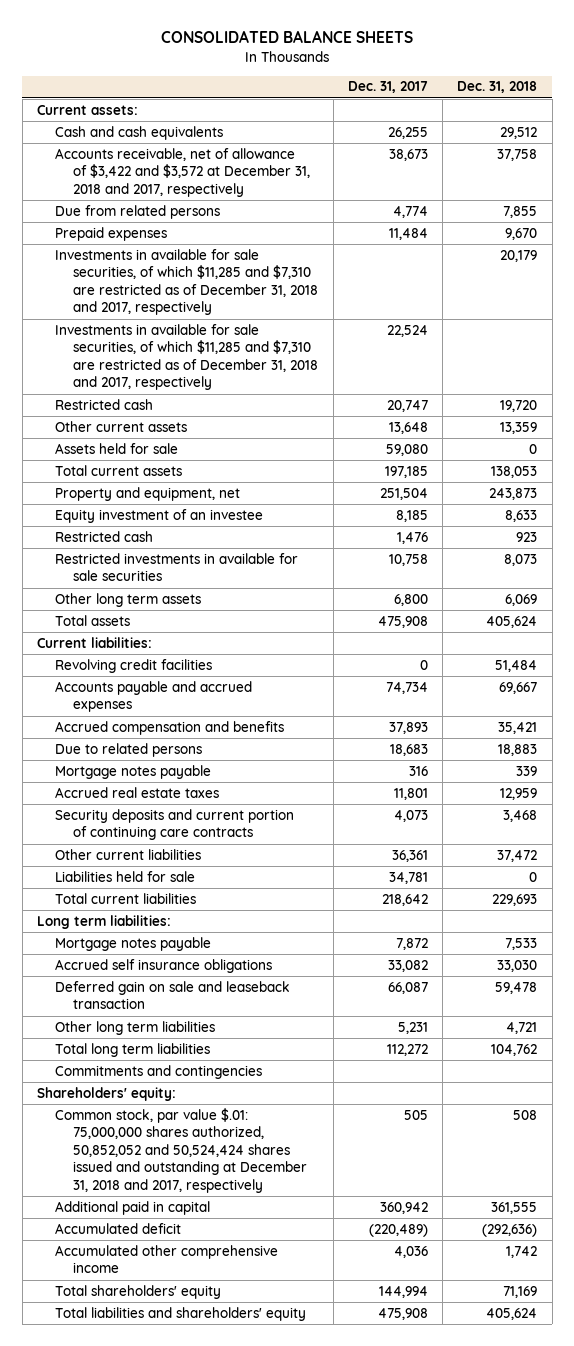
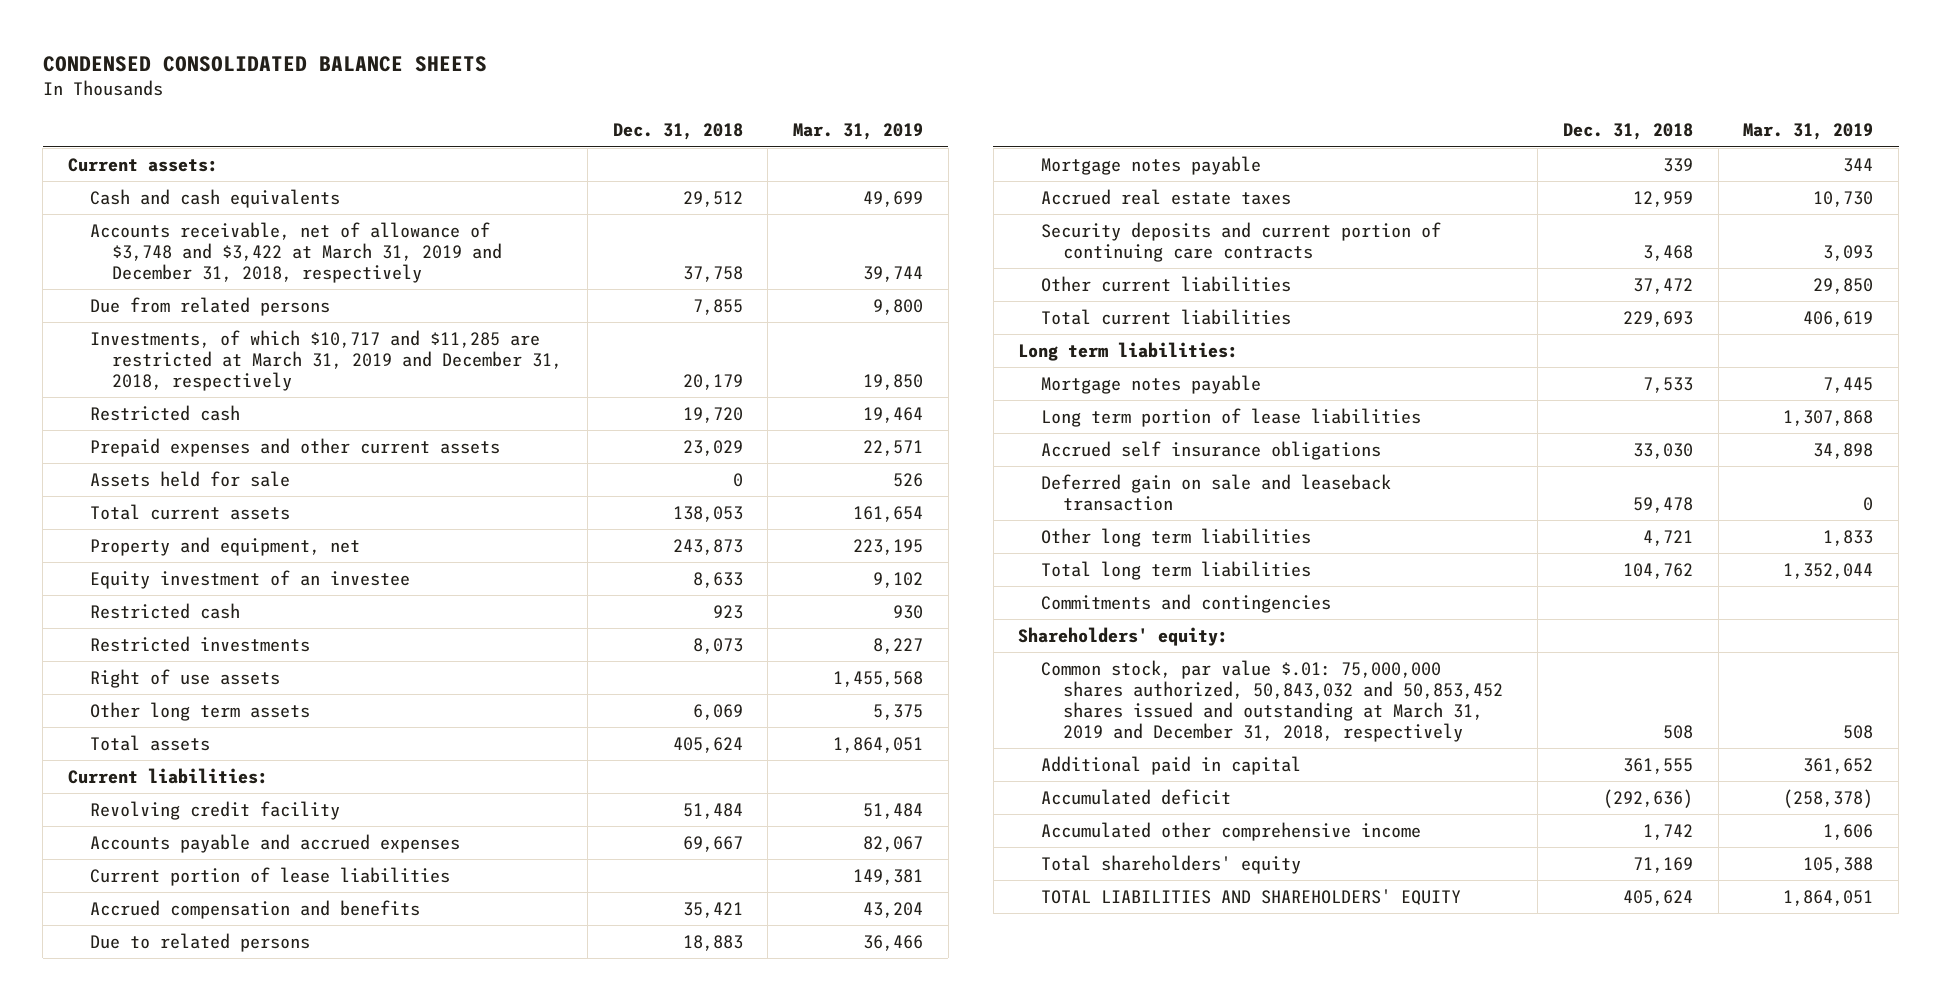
- CONSOLIDATED BALANCE SHEETS
+ CONDENSED CONSOLIDATED BALANCE SHEETS
- | Dec. 31, 2017 | Dec. 31, 2018
+ | Dec. 31, 2018 | Mar. 31, 2019
- Accounts receivable, net of allowance of $3,422 and $3,572 at December 31, 2018 and 2017, respectively | 38,673 | 37,758
+ Accounts receivable, net of allowance of $3,748 and $3,422 at March 31, 2019 and December 31, 2018, respectively | 37,758 | 39,744
- Prepaid expenses | 11,484 | 9,670
- Investments in available for sale securities, of which $11,285 and $7,310 are restricted as of December 31, 2018 and 2017, respectively | | 20,179
- Investments in available for sale securities, of which $11,285 and $7,310 are restricted as of December 31, 2018 and 2017, respectively | 22,524 |
+ Investments, of which $10,717 and $11,285 are restricted at March 31, 2019 and December 31, 2018, respectively | 20,179 | 19,850
- Other current assets | 13,648 | 13,359
+ Prepaid expenses and other current assets | 23,029 | 22,571
- Restricted investments in available for sale securities | 10,758 | 8,073
+ Restricted investments | 8,073 | 8,227
+ Right of use assets | | 1,455,568
- Revolving credit facilities | 0 | 51,484
+ Revolving credit facility | 51,484 | 51,484
+ Current portion of lease liabilities | | 149,381
- Liabilities held for sale | 34,781 | 0
+ Long term portion of lease liabilities | | 1,307,868
- Common stock, par value $.01: 75,000,000 shares authorized, 50,852,052 and 50,524,424 shares issued and outstanding at December 31, 2018 and 2017, respectively | 505 | 508
+ Common stock, par value $.01: 75,000,000 shares authorized, 50,843,032 and 50,853,452 shares issued and outstanding at March 31, 2019 and December 31, 2018, respectively | 508 | 508
- Total liabilities and shareholders' equity | 475,908 | 405,624
+ TOTAL LIABILITIES AND SHAREHOLDERS' EQUITY | 405,624 | 1,864,051

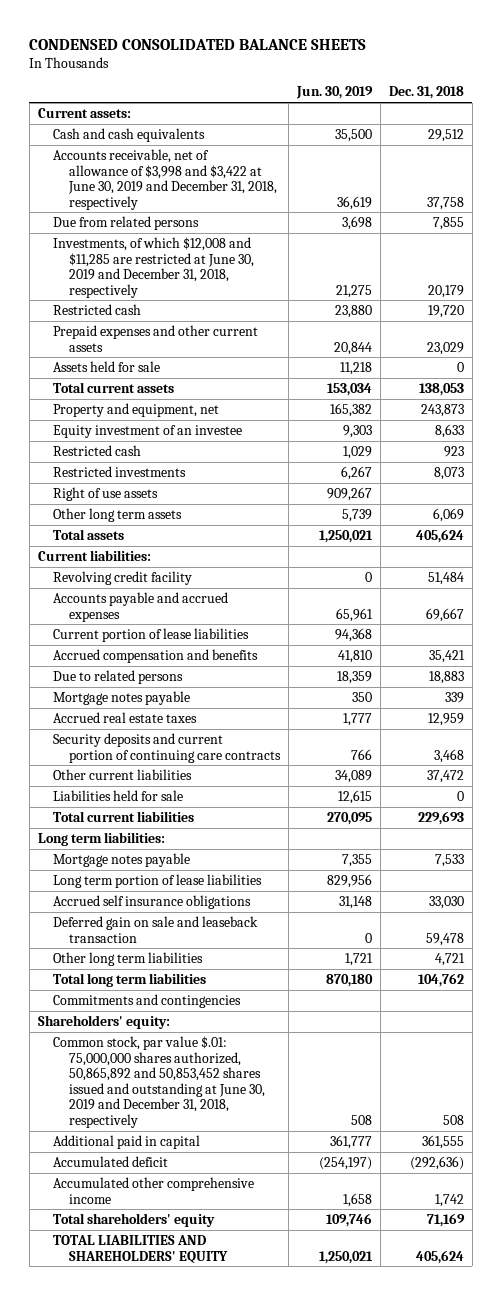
- | Dec. 31, 2018 | Mar. 31, 2019
+ | Jun. 30, 2019 | Dec. 31, 2018
- Accounts receivable, net of allowance of $3,748 and $3,422 at March 31, 2019 and December 31, 2018, respectively | 37,758 | 39,744
+ Accounts receivable, net of allowance of $3,998 and $3,422 at June 30, 2019 and December 31, 2018, respectively | 36,619 | 37,758
- Investments, of which $10,717 and $11,285 are restricted at March 31, 2019 and December 31, 2018, respectively | 20,179 | 19,850
+ Investments, of which $12,008 and $11,285 are restricted at June 30, 2019 and December 31, 2018, respectively | 21,275 | 20,179
+ Liabilities held for sale | 12,615 | 0
- Common stock, par value $.01: 75,000,000 shares authorized, 50,843,032 and 50,853,452 shares issued and outstanding at March 31, 2019 and December 31, 2018, respectively | 508 | 508
+ Common stock, par value $.01: 75,000,000 shares authorized, 50,865,892 and 50,853,452 shares issued and outstanding at June 30, 2019 and December 31, 2018, respectively | 508 | 508

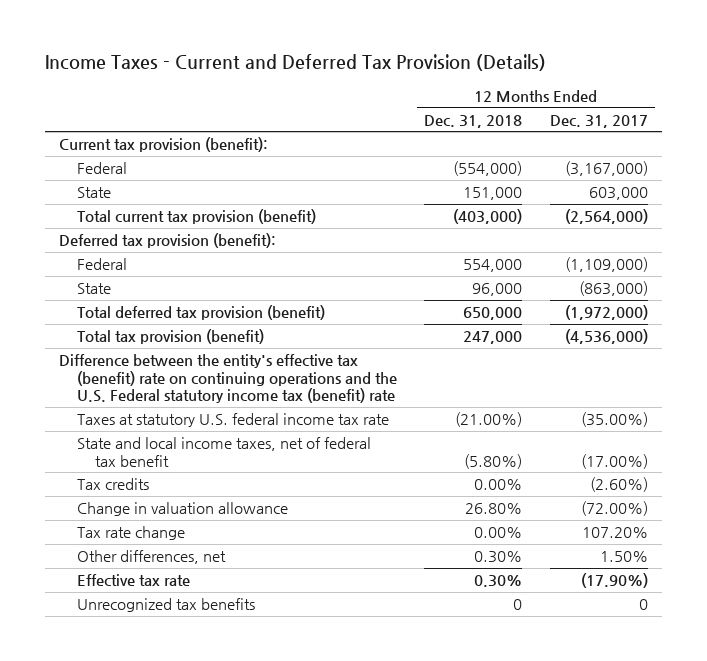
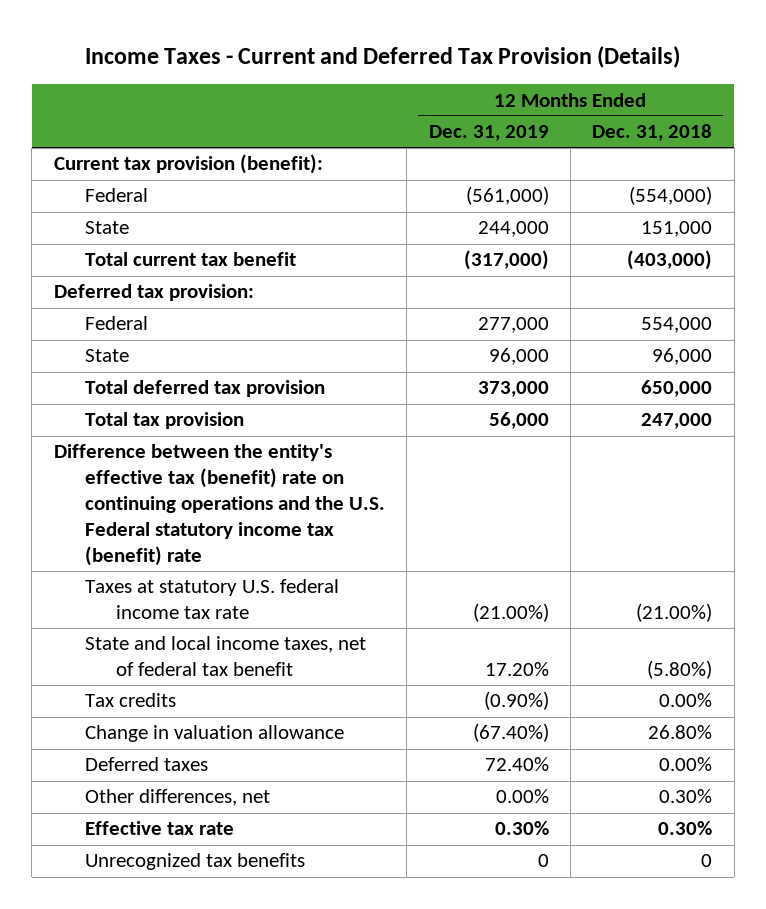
- | 12 Months Ended Dec. 31, 2018 | 12 Months Ended Dec. 31, 2017
+ | 12 Months Ended Dec. 31, 2019 | 12 Months Ended Dec. 31, 2018
- Total current tax provision (benefit) | (403,000) | (2,564,000)
- Deferred tax provision (benefit):
+ Total current tax benefit | (317,000) | (403,000)
+ Deferred tax provision:
- Total deferred tax provision (benefit) | 650,000 | (1,972,000)
- Total tax provision (benefit) | 247,000 | (4,536,000)
+ Total deferred tax provision | 373,000 | 650,000
+ Total tax provision | 56,000 | 247,000
- Tax rate change | 0.00% | 107.20%
+ Deferred taxes | 72.40% | 0.00%

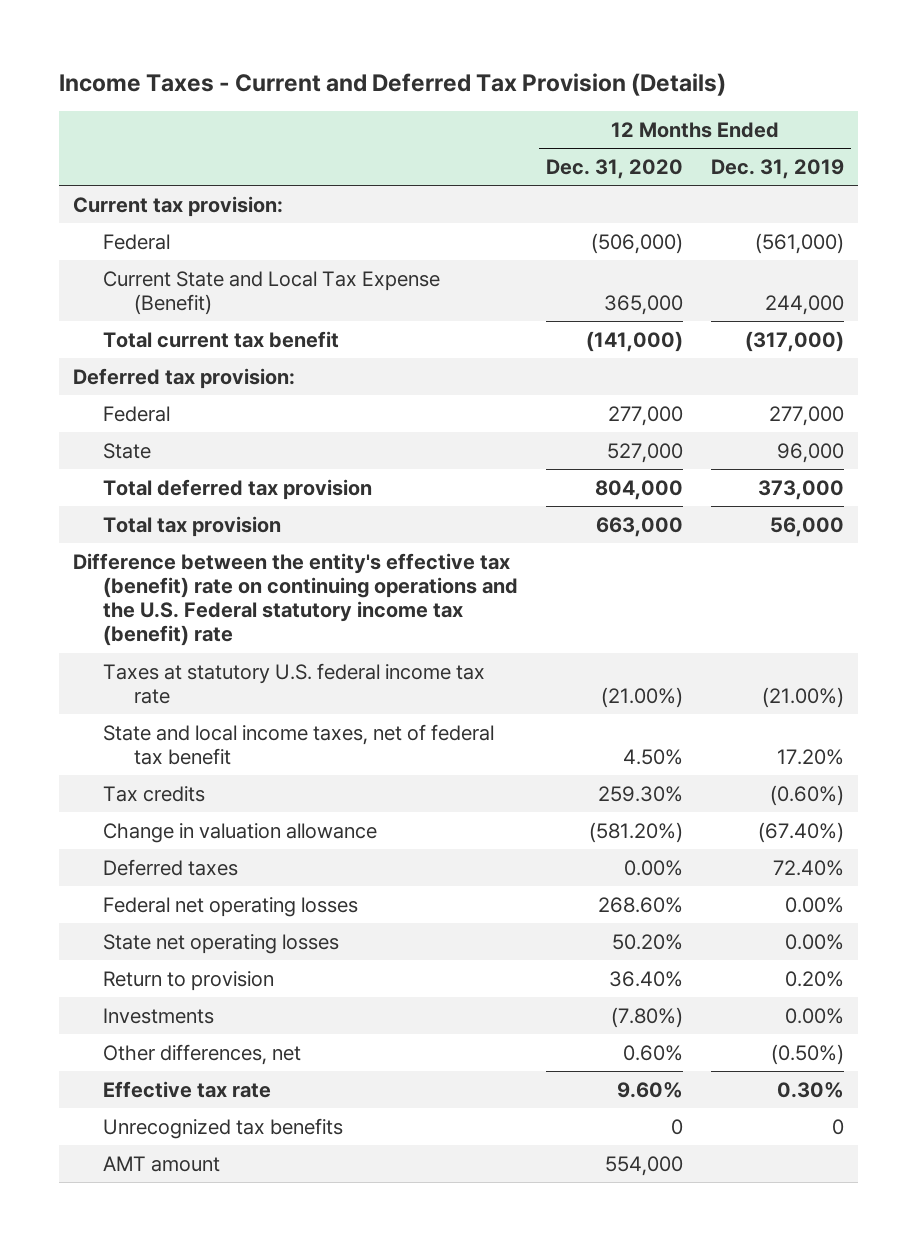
- | 12 Months Ended Dec. 31, 2019 | 12 Months Ended Dec. 31, 2018
+ | 12 Months Ended Dec. 31, 2020 | 12 Months Ended Dec. 31, 2019
- Current tax provision (benefit):
+ Current tax provision:
- State | 244,000 | 151,000
+ Current State and Local Tax Expense (Benefit) | 365,000 | 244,000
- Tax credits | (0.90%) | 0.00%
+ Tax credits | 259.30% | (0.60%)
- Other differences, net | 0.00% | 0.30%
+ Federal net operating losses | 268.60% | 0.00%
+ State net operating losses | 50.20% | 0.00%
+ Return to provision | 36.40% | 0.20%
+ Investments | (7.80%) | 0.00%
+ Other differences, net | 0.60% | (0.50%)
+ AMT amount | 554,000 |

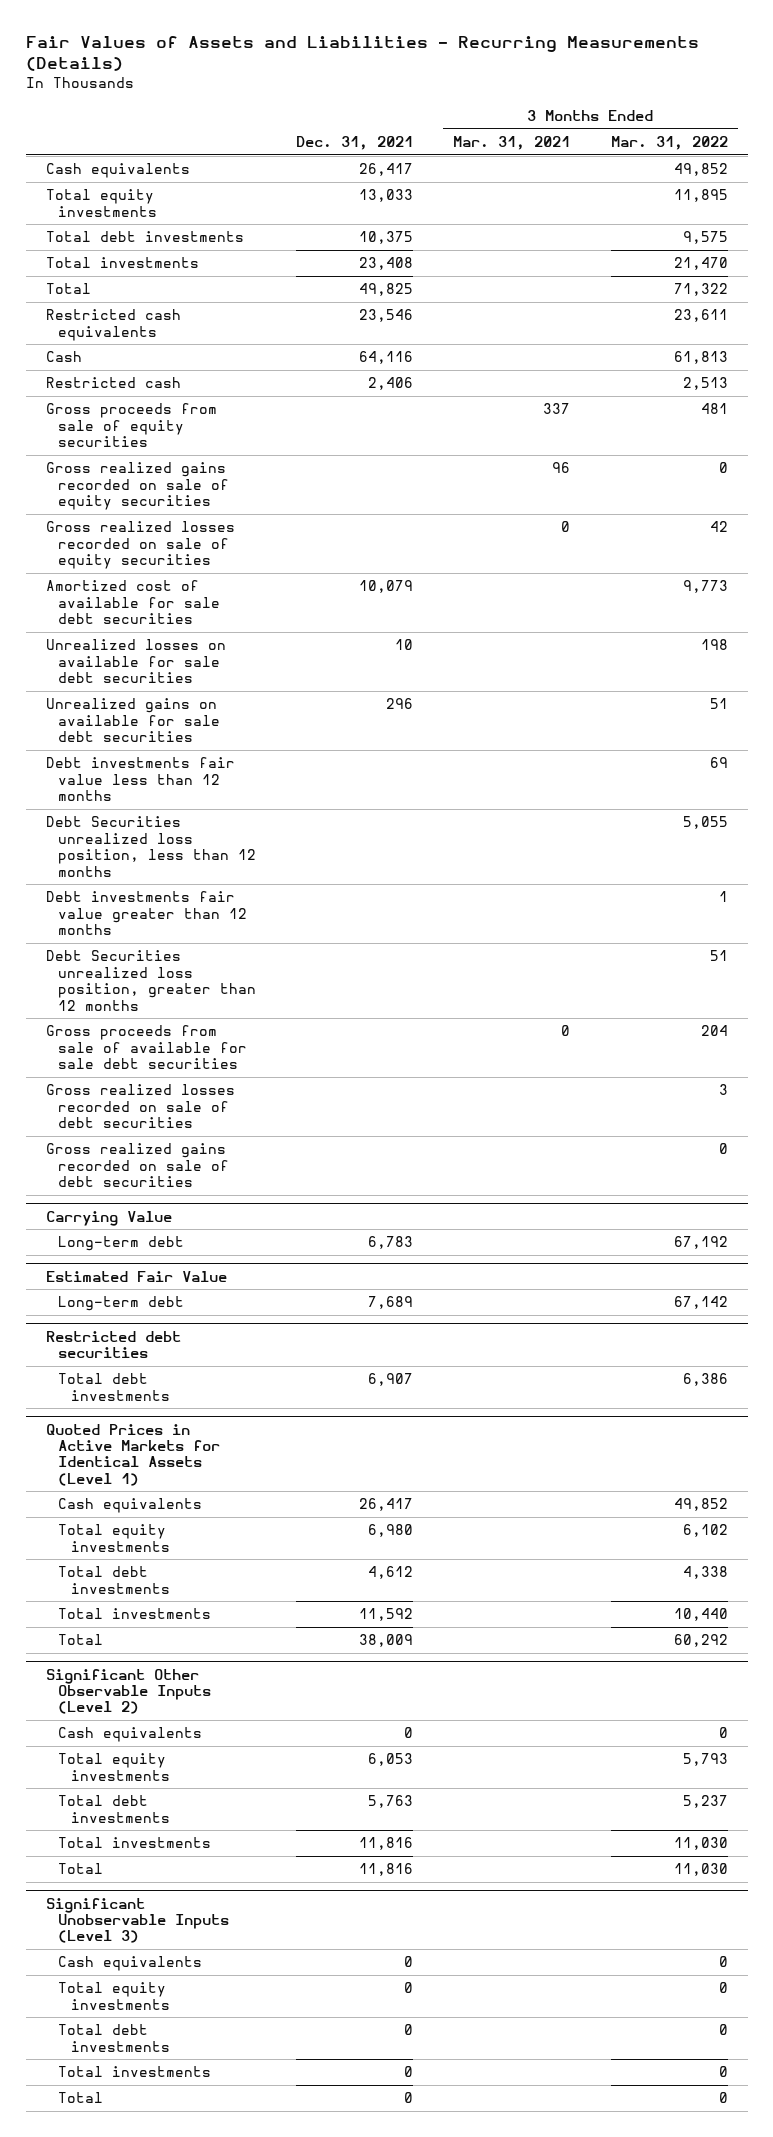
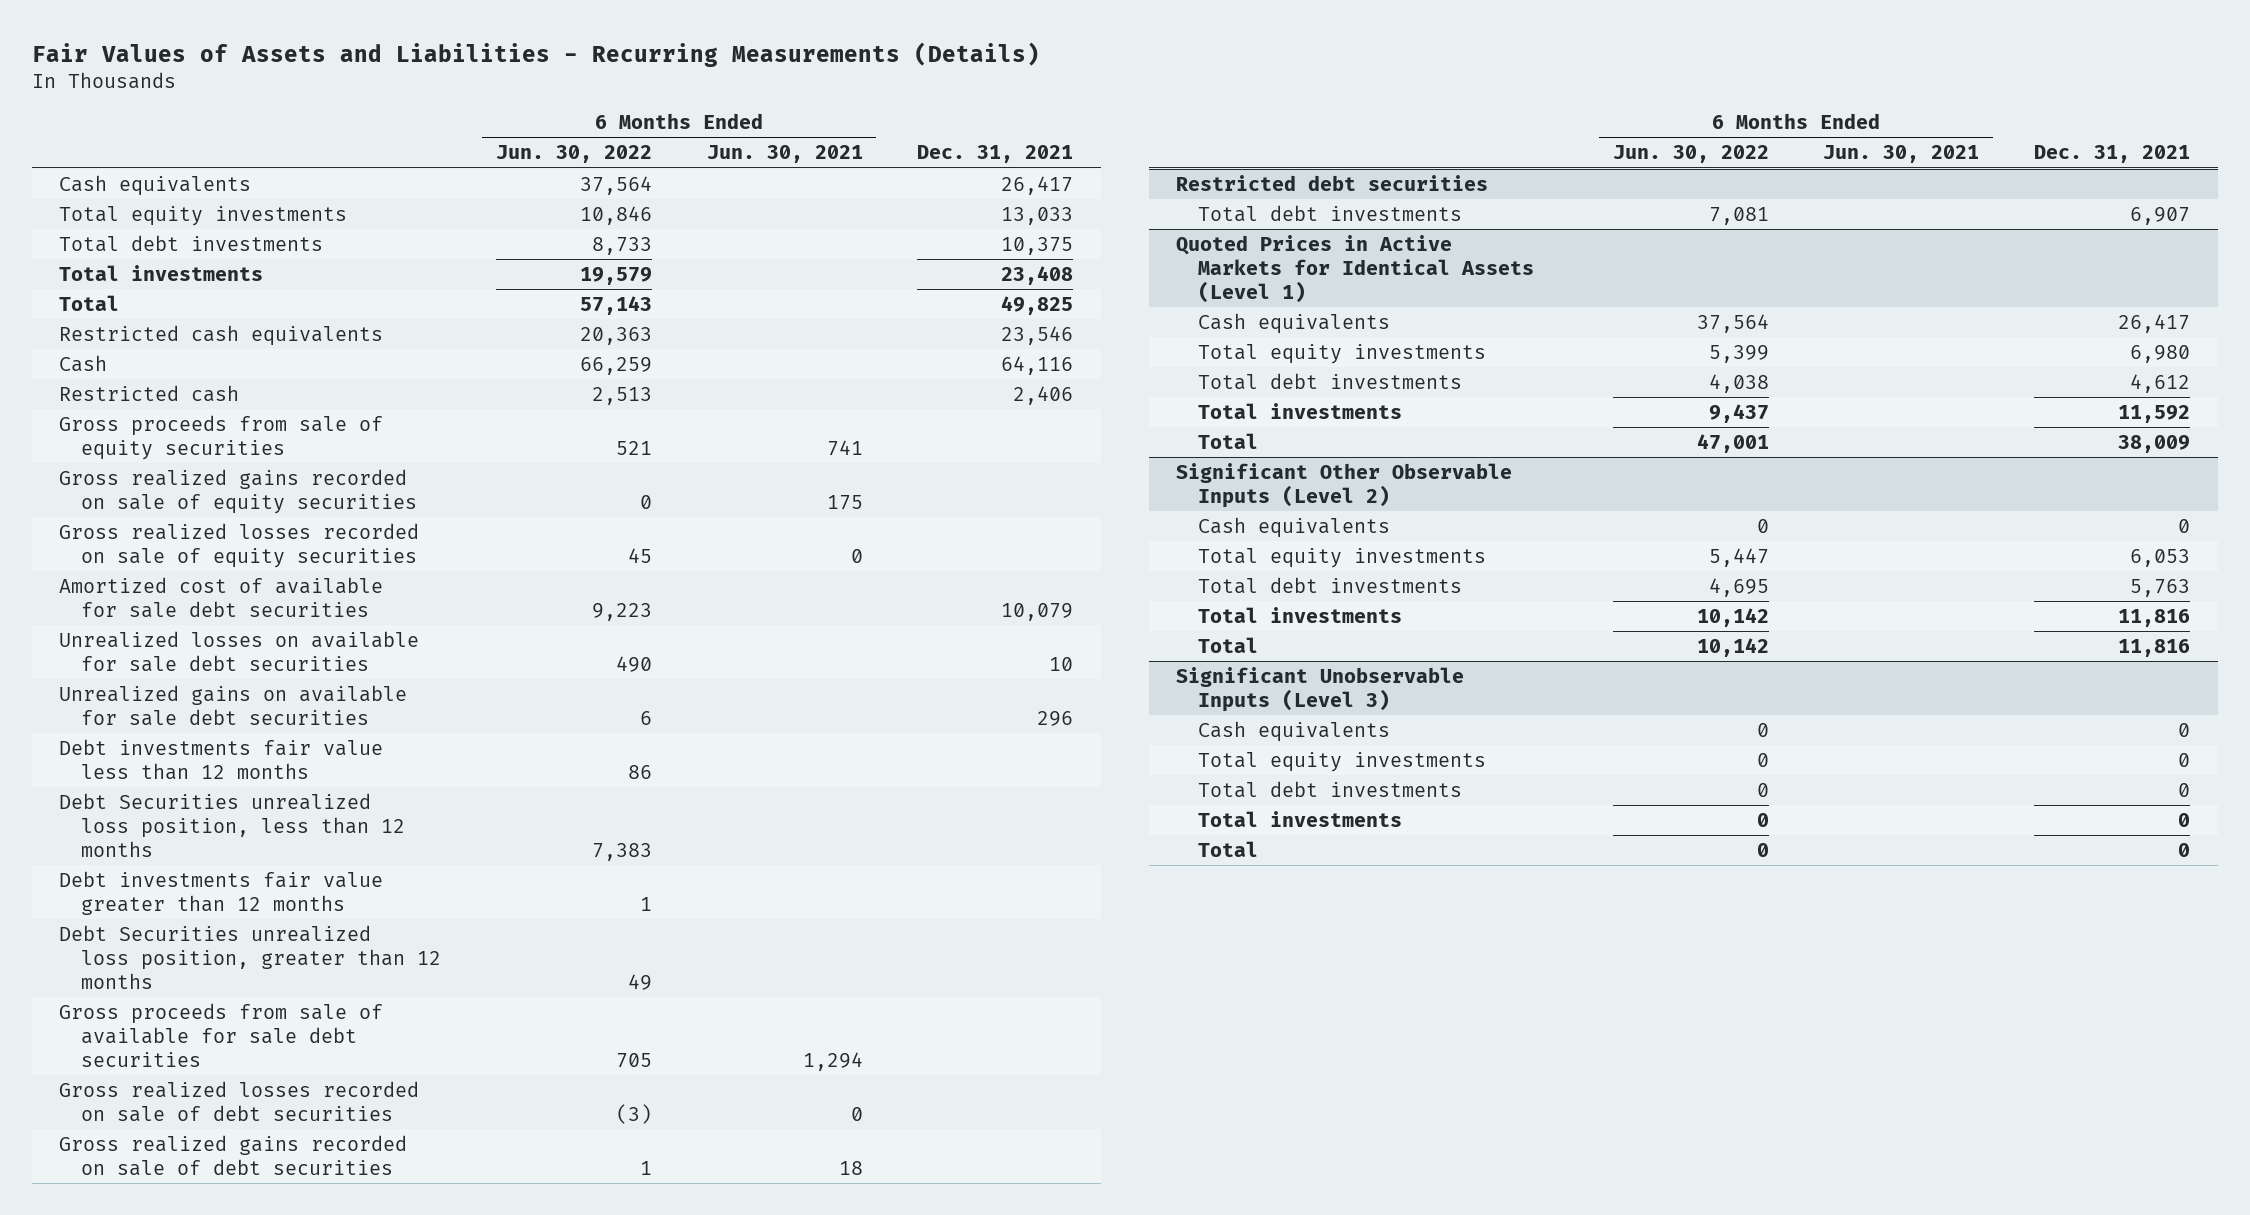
- | Dec. 31, 2021 | 3 Months Ended Mar. 31, 2021 | 3 Months Ended Mar. 31, 2022
+ | 6 Months Ended Jun. 30, 2022 | 6 Months Ended Jun. 30, 2021 | Dec. 31, 2021
- Carrying Value
- Long-term debt | 6,783 | | 67,192
- Estimated Fair Value
- Long-term debt | 7,689 | | 67,142

